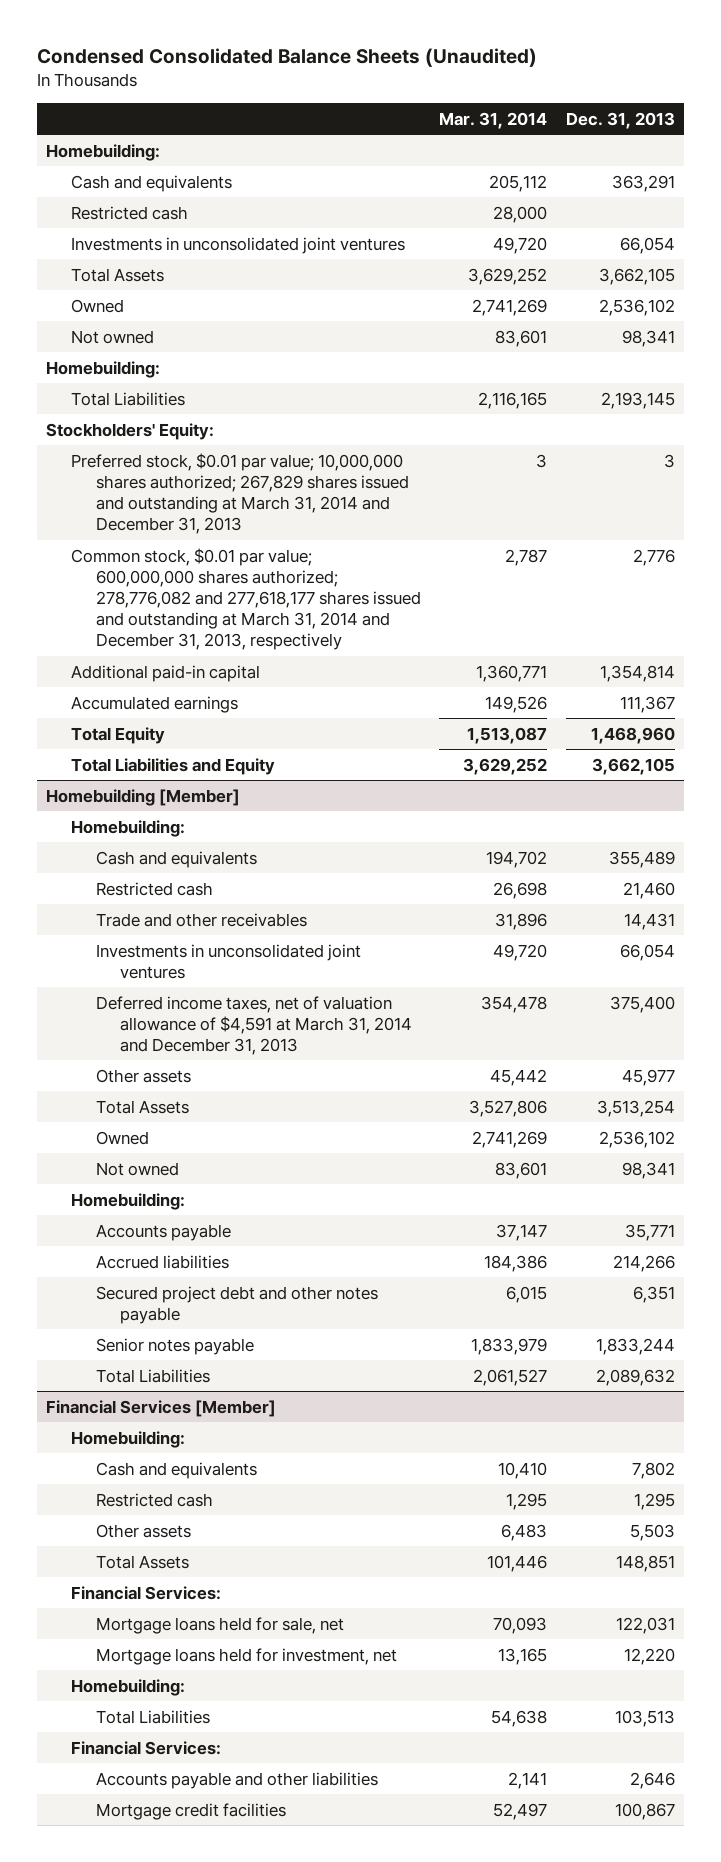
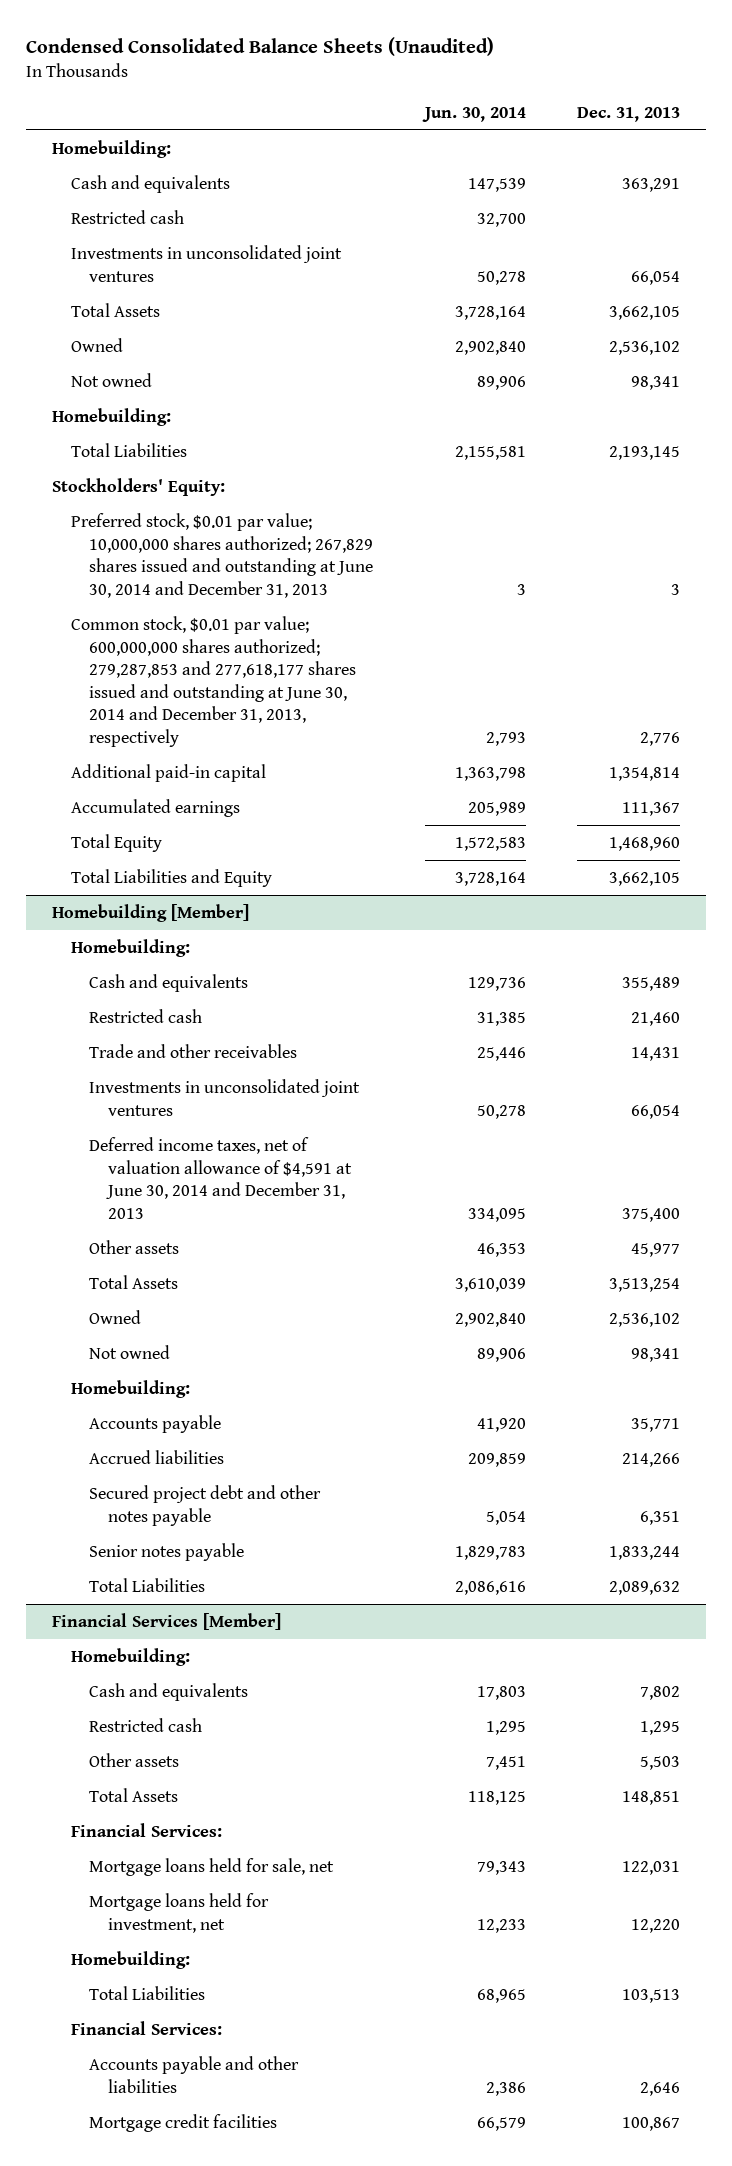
- | Mar. 31, 2014 | Dec. 31, 2013
+ | Jun. 30, 2014 | Dec. 31, 2013
- Preferred stock, $0.01 par value; 10,000,000 shares authorized; 267,829 shares issued and outstanding at March 31, 2014 and December 31, 2013 | 3 | 3
- Common stock, $0.01 par value; 600,000,000 shares authorized; 278,776,082 and 277,618,177 shares issued and outstanding at March 31, 2014 and December 31, 2013, respectively | 2,787 | 2,776
+ Preferred stock, $0.01 par value; 10,000,000 shares authorized; 267,829 shares issued and outstanding at June 30, 2014 and December 31, 2013 | 3 | 3
+ Common stock, $0.01 par value; 600,000,000 shares authorized; 279,287,853 and 277,618,177 shares issued and outstanding at June 30, 2014 and December 31, 2013, respectively | 2,793 | 2,776
@ Homebuilding [Member]
- Deferred income taxes, net of valuation allowance of $4,591 at March 31, 2014 and December 31, 2013 | 354,478 | 375,400
+ Deferred income taxes, net of valuation allowance of $4,591 at June 30, 2014 and December 31, 2013 | 334,095 | 375,400

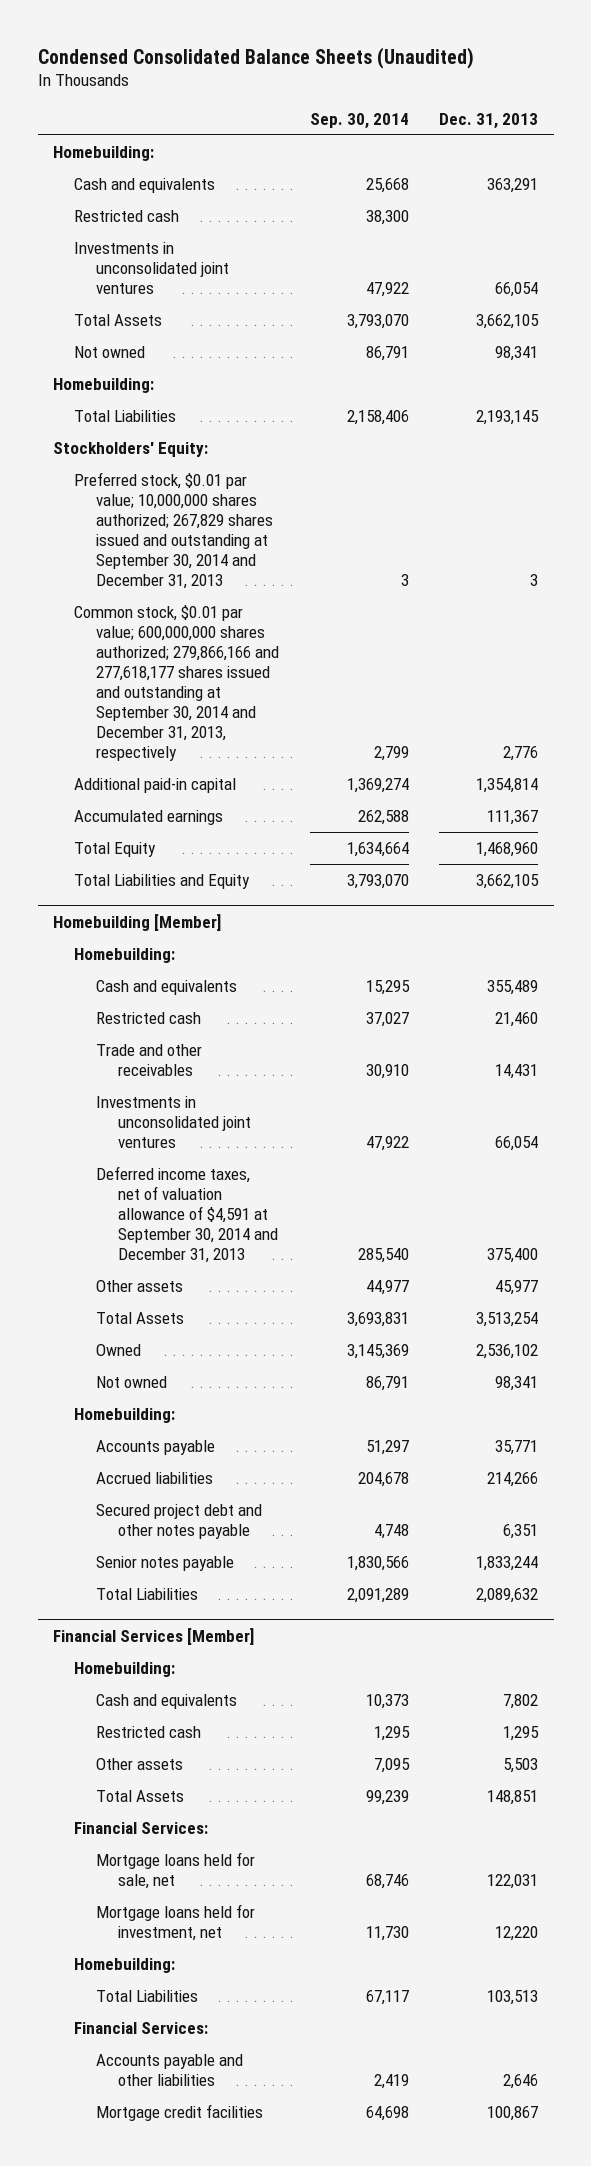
- | Jun. 30, 2014 | Dec. 31, 2013
+ | Sep. 30, 2014 | Dec. 31, 2013
- Owned | 2,902,840 | 2,536,102
- Preferred stock, $0.01 par value; 10,000,000 shares authorized; 267,829 shares issued and outstanding at June 30, 2014 and December 31, 2013 | 3 | 3
- Common stock, $0.01 par value; 600,000,000 shares authorized; 279,287,853 and 277,618,177 shares issued and outstanding at June 30, 2014 and December 31, 2013, respectively | 2,793 | 2,776
+ Preferred stock, $0.01 par value; 10,000,000 shares authorized; 267,829 shares issued and outstanding at September 30, 2014 and December 31, 2013 | 3 | 3
+ Common stock, $0.01 par value; 600,000,000 shares authorized; 279,866,166 and 277,618,177 shares issued and outstanding at September 30, 2014 and December 31, 2013, respectively | 2,799 | 2,776
@ Homebuilding [Member]
- Deferred income taxes, net of valuation allowance of $4,591 at June 30, 2014 and December 31, 2013 | 334,095 | 375,400
+ Deferred income taxes, net of valuation allowance of $4,591 at September 30, 2014 and December 31, 2013 | 285,540 | 375,400

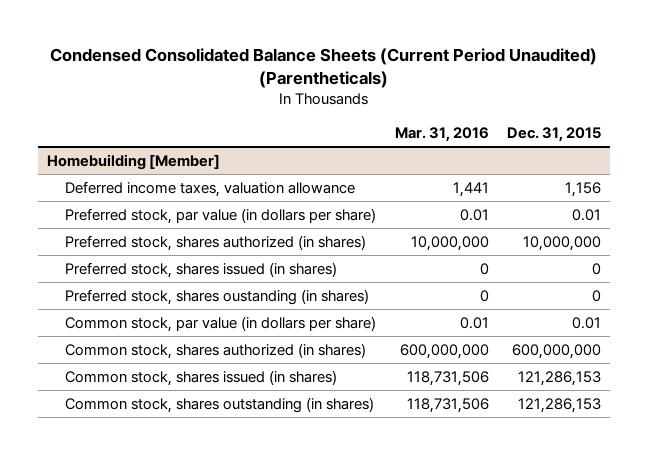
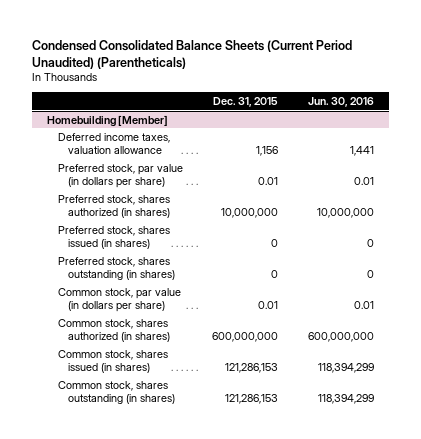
- | Mar. 31, 2016 | Dec. 31, 2015
+ | Dec. 31, 2015 | Jun. 30, 2016
@ Homebuilding [Member]
- Preferred stock, shares oustanding (in shares) | 0 | 0
+ Preferred stock, shares outstanding (in shares) | 0 | 0

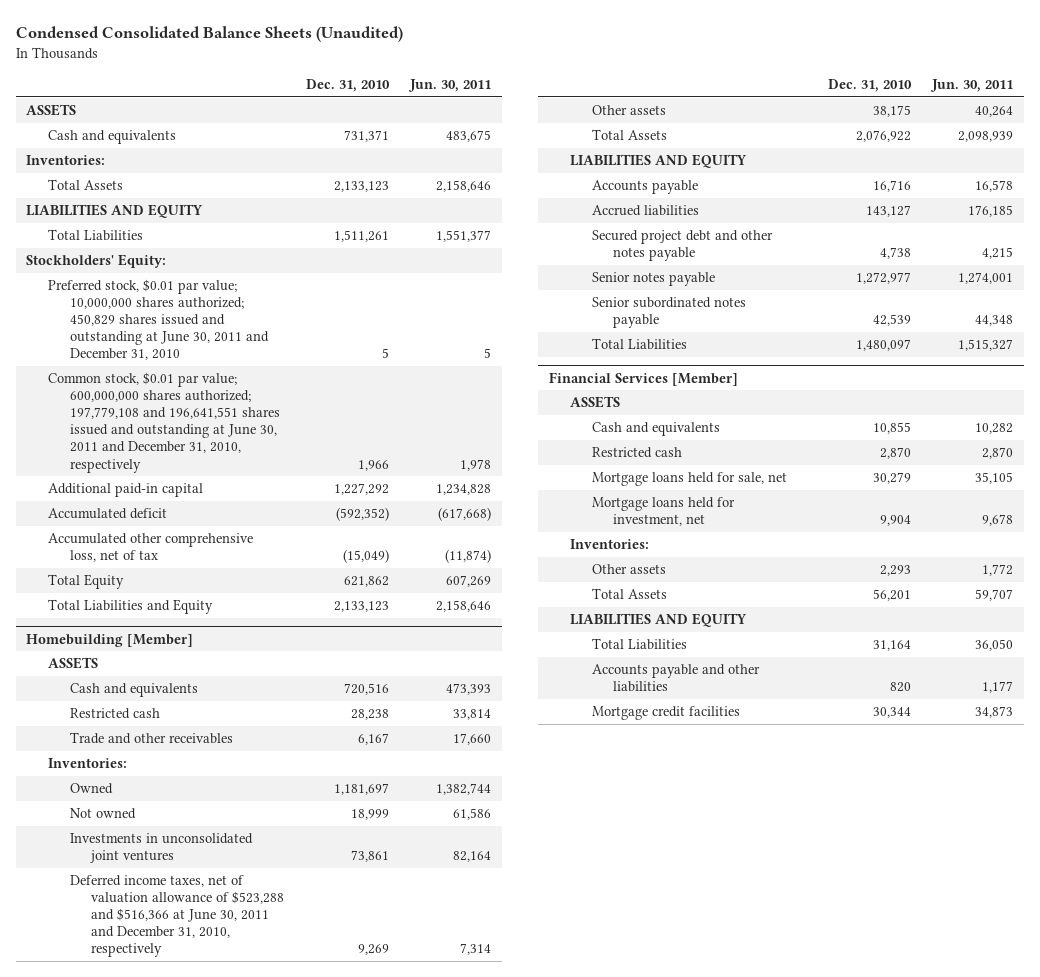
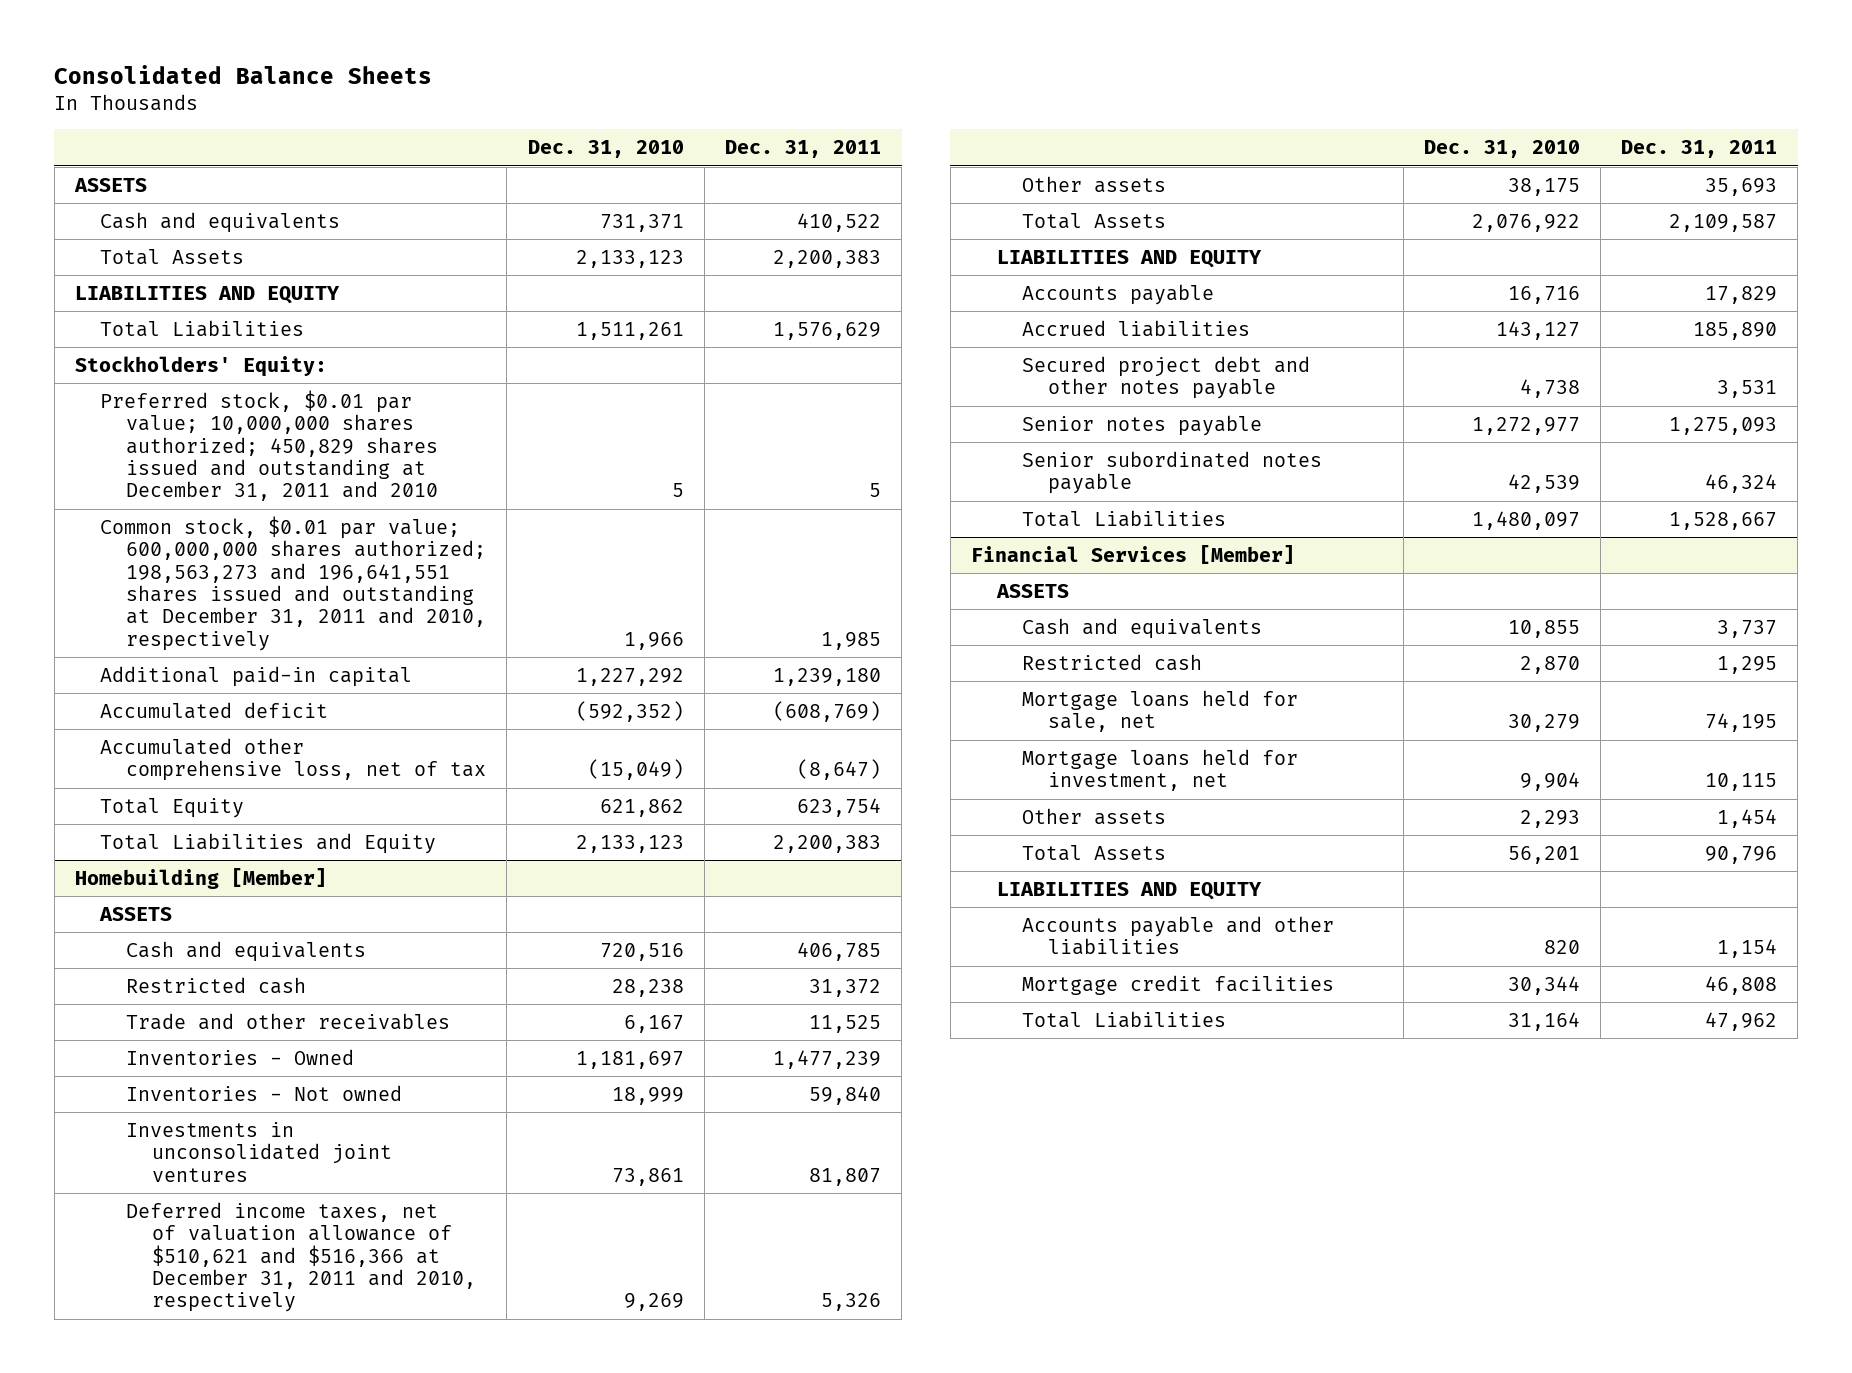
- Condensed Consolidated Balance Sheets (Unaudited)
+ Consolidated Balance Sheets
- | Dec. 31, 2010 | Jun. 30, 2011
+ | Dec. 31, 2010 | Dec. 31, 2011
- Inventories:
- Preferred stock, $0.01 par value; 10,000,000 shares authorized; 450,829 shares issued and outstanding at June 30, 2011 and December 31, 2010 | 5 | 5
- Common stock, $0.01 par value; 600,000,000 shares authorized; 197,779,108 and 196,641,551 shares issued and outstanding at June 30, 2011 and December 31, 2010, respectively | 1,966 | 1,978
+ Preferred stock, $0.01 par value; 10,000,000 shares authorized; 450,829 shares issued and outstanding at December 31, 2011 and 2010 | 5 | 5
+ Common stock, $0.01 par value; 600,000,000 shares authorized; 198,563,273 and 196,641,551 shares issued and outstanding at December 31, 2011 and 2010, respectively | 1,966 | 1,985
@ Homebuilding [Member]
- Inventories:
- Owned | 1,181,697 | 1,382,744
- Not owned | 18,999 | 61,586
+ Inventories - Owned | 1,181,697 | 1,477,239
+ Inventories - Not owned | 18,999 | 59,840
- Deferred income taxes, net of valuation allowance of $523,288 and $516,366 at June 30, 2011 and December 31, 2010, respectively | 9,269 | 7,314
+ Deferred income taxes, net of valuation allowance of $510,621 and $516,366 at December 31, 2011 and 2010, respectively | 9,269 | 5,326
@ Financial Services [Member]
- Inventories:
moved down: Total Liabilities | 31,164 | 47,962

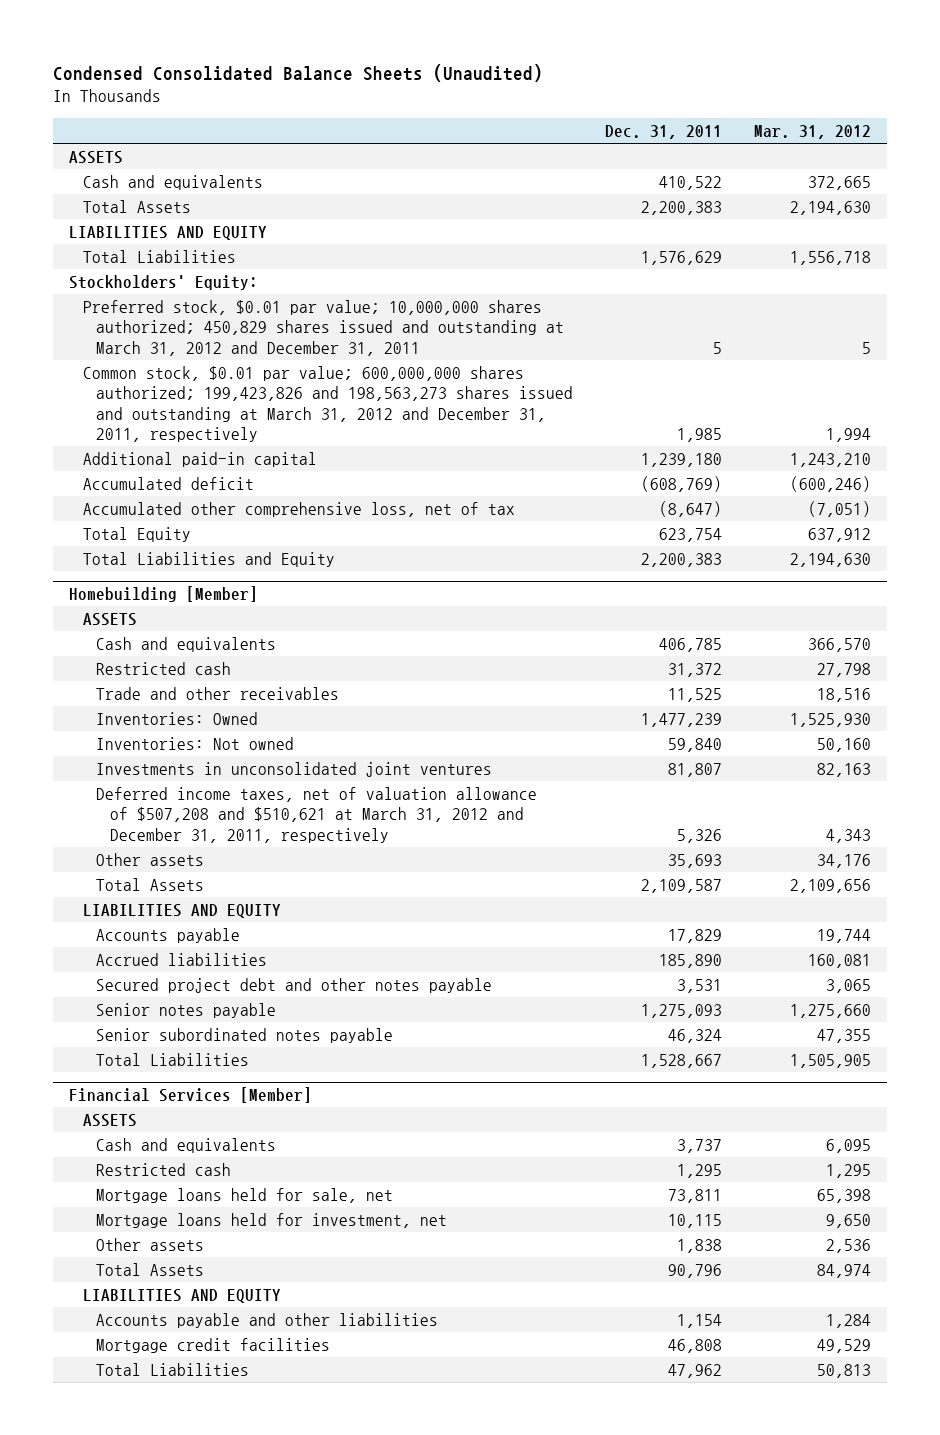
- Consolidated Balance Sheets
+ Condensed Consolidated Balance Sheets (Unaudited)
- | Dec. 31, 2010 | Dec. 31, 2011
+ | Dec. 31, 2011 | Mar. 31, 2012
- Preferred stock, $0.01 par value; 10,000,000 shares authorized; 450,829 shares issued and outstanding at December 31, 2011 and 2010 | 5 | 5
- Common stock, $0.01 par value; 600,000,000 shares authorized; 198,563,273 and 196,641,551 shares issued and outstanding at December 31, 2011 and 2010, respectively | 1,966 | 1,985
+ Preferred stock, $0.01 par value; 10,000,000 shares authorized; 450,829 shares issued and outstanding at March 31, 2012 and December 31, 2011 | 5 | 5
+ Common stock, $0.01 par value; 600,000,000 shares authorized; 199,423,826 and 198,563,273 shares issued and outstanding at March 31, 2012 and December 31, 2011, respectively | 1,985 | 1,994
@ Homebuilding [Member]
- Inventories - Owned | 1,181,697 | 1,477,239
- Inventories - Not owned | 18,999 | 59,840
+ Inventories: Owned | 1,477,239 | 1,525,930
+ Inventories: Not owned | 59,840 | 50,160
- Deferred income taxes, net of valuation allowance of $510,621 and $516,366 at December 31, 2011 and 2010, respectively | 9,269 | 5,326
+ Deferred income taxes, net of valuation allowance of $507,208 and $510,621 at March 31, 2012 and December 31, 2011, respectively | 5,326 | 4,343
@ Financial Services [Member]
- Mortgage loans held for sale, net | 30,279 | 74,195
+ Mortgage loans held for sale, net | 73,811 | 65,398
- Other assets | 2,293 | 1,454
+ Other assets | 1,838 | 2,536

